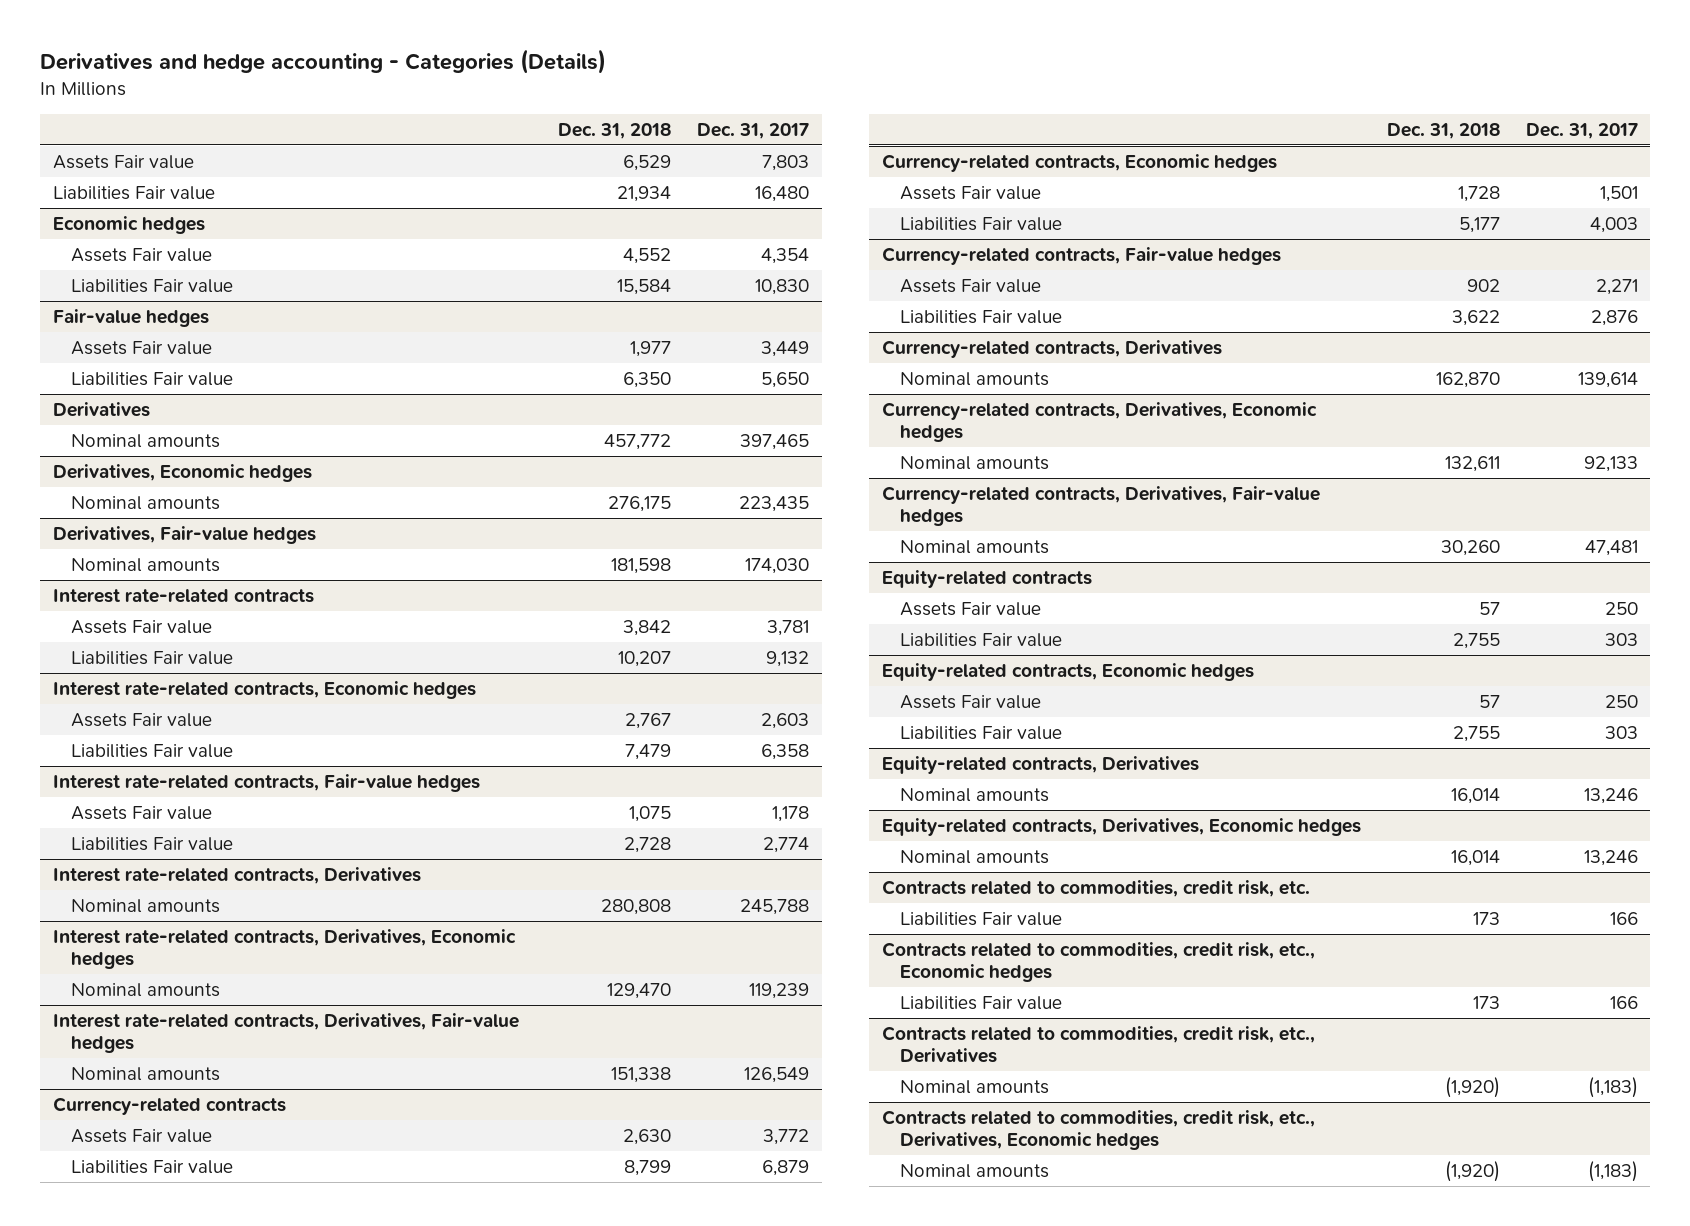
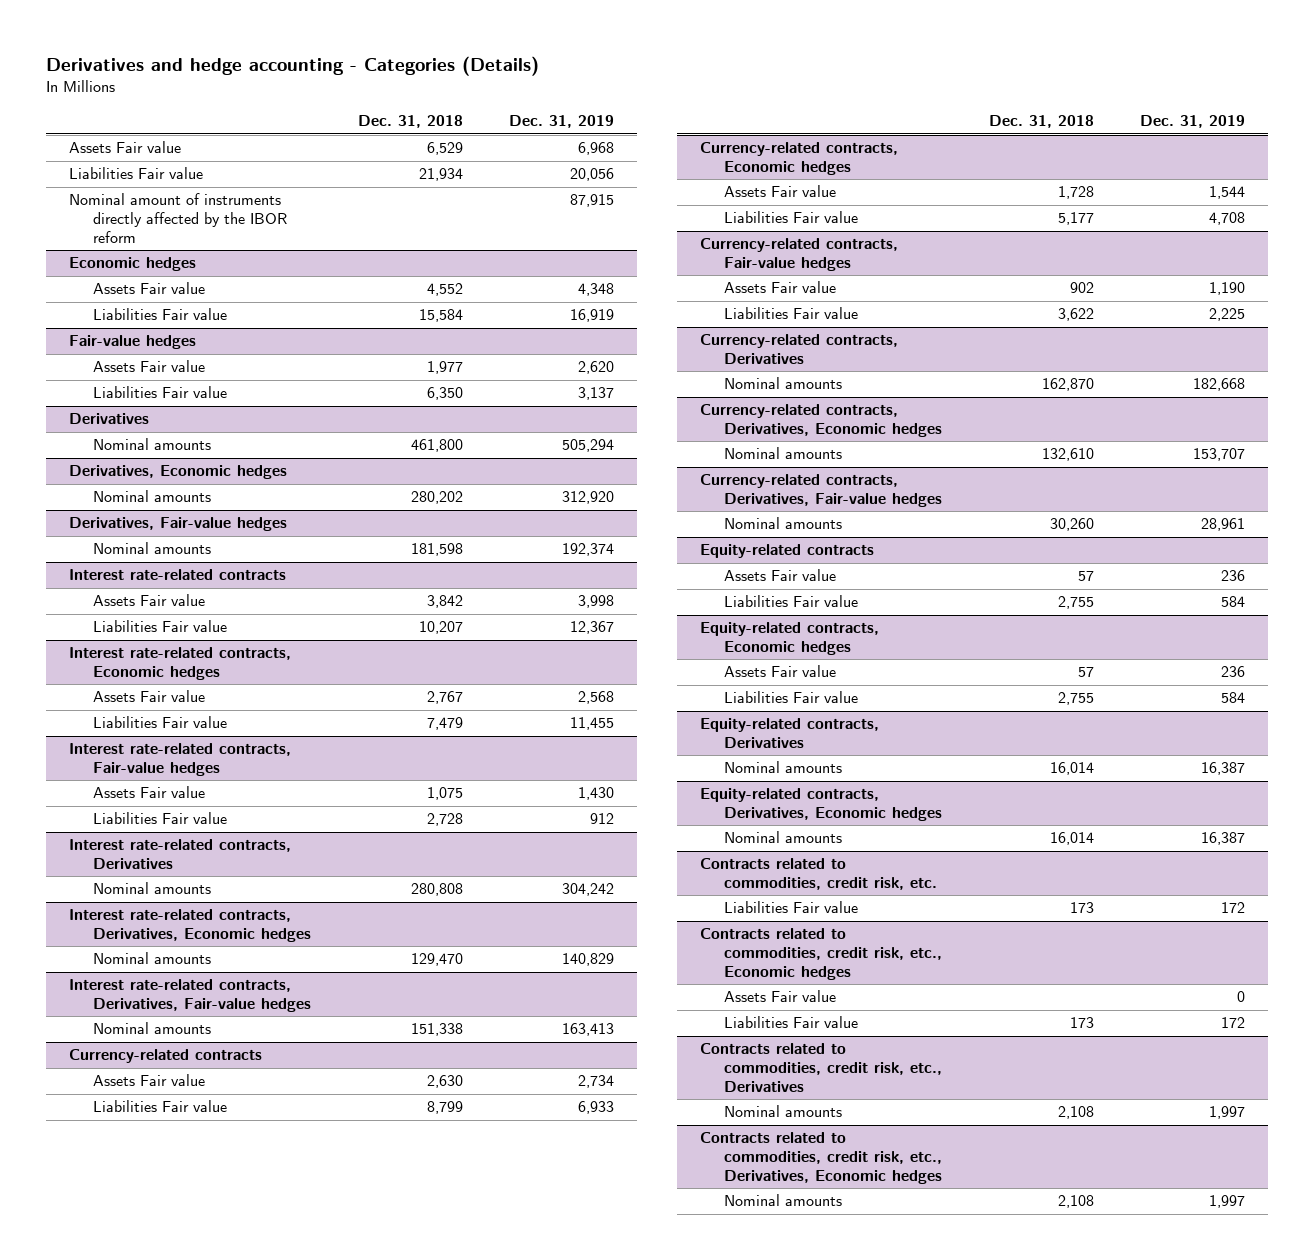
- | Dec. 31, 2018 | Dec. 31, 2017
+ | Dec. 31, 2018 | Dec. 31, 2019
+ Nominal amount of instruments directly affected by the IBOR reform | | 87,915
@ Derivatives
- Nominal amounts | 457,772 | 397,465
+ Nominal amounts | 461,800 | 505,294
@ Derivatives, Economic hedges
- Nominal amounts | 276,175 | 223,435
+ Nominal amounts | 280,202 | 312,920
@ Currency-related contracts, Derivatives, Economic hedges
- Nominal amounts | 132,611 | 92,133
+ Nominal amounts | 132,610 | 153,707
@ Contracts related to commodities, credit risk, etc., Economic hedges
+ Assets Fair value | | 0
@ Contracts related to commodities, credit risk, etc., Derivatives
- Nominal amounts | (1,920) | (1,183)
+ Nominal amounts | 2,108 | 1,997
@ Contracts related to commodities, credit risk, etc., Derivatives, Economic hedges
- Nominal amounts | (1,920) | (1,183)
+ Nominal amounts | 2,108 | 1,997

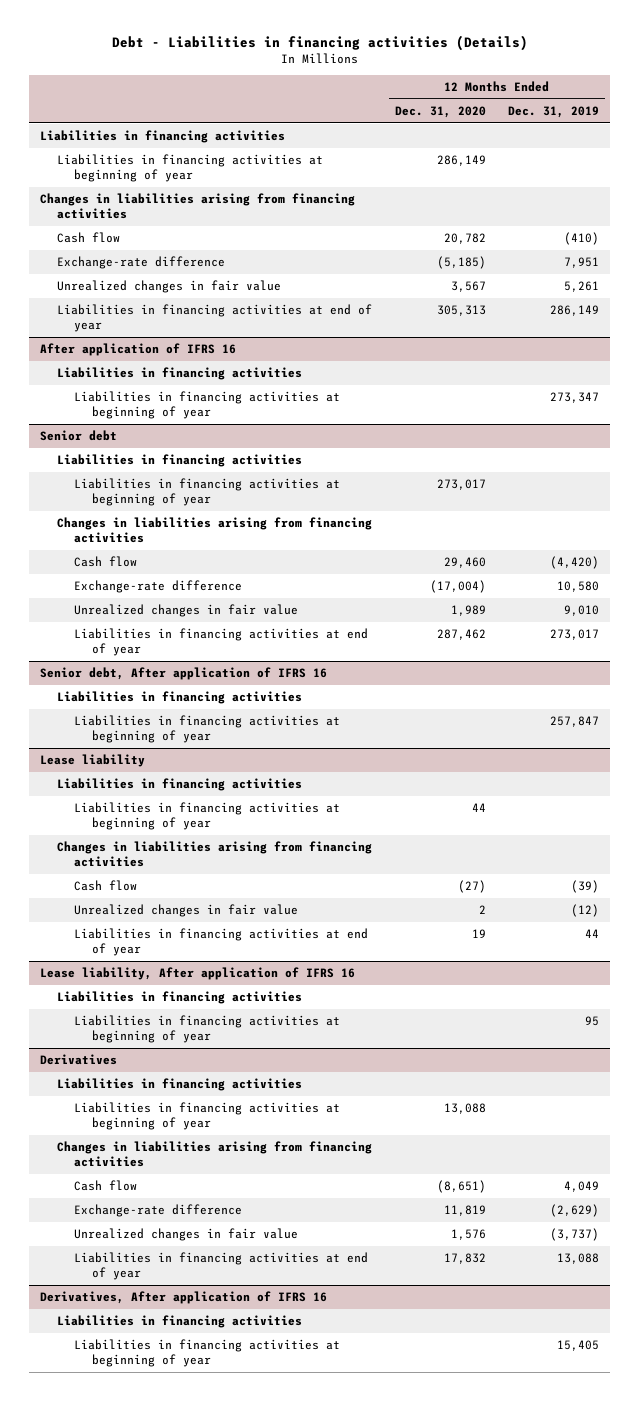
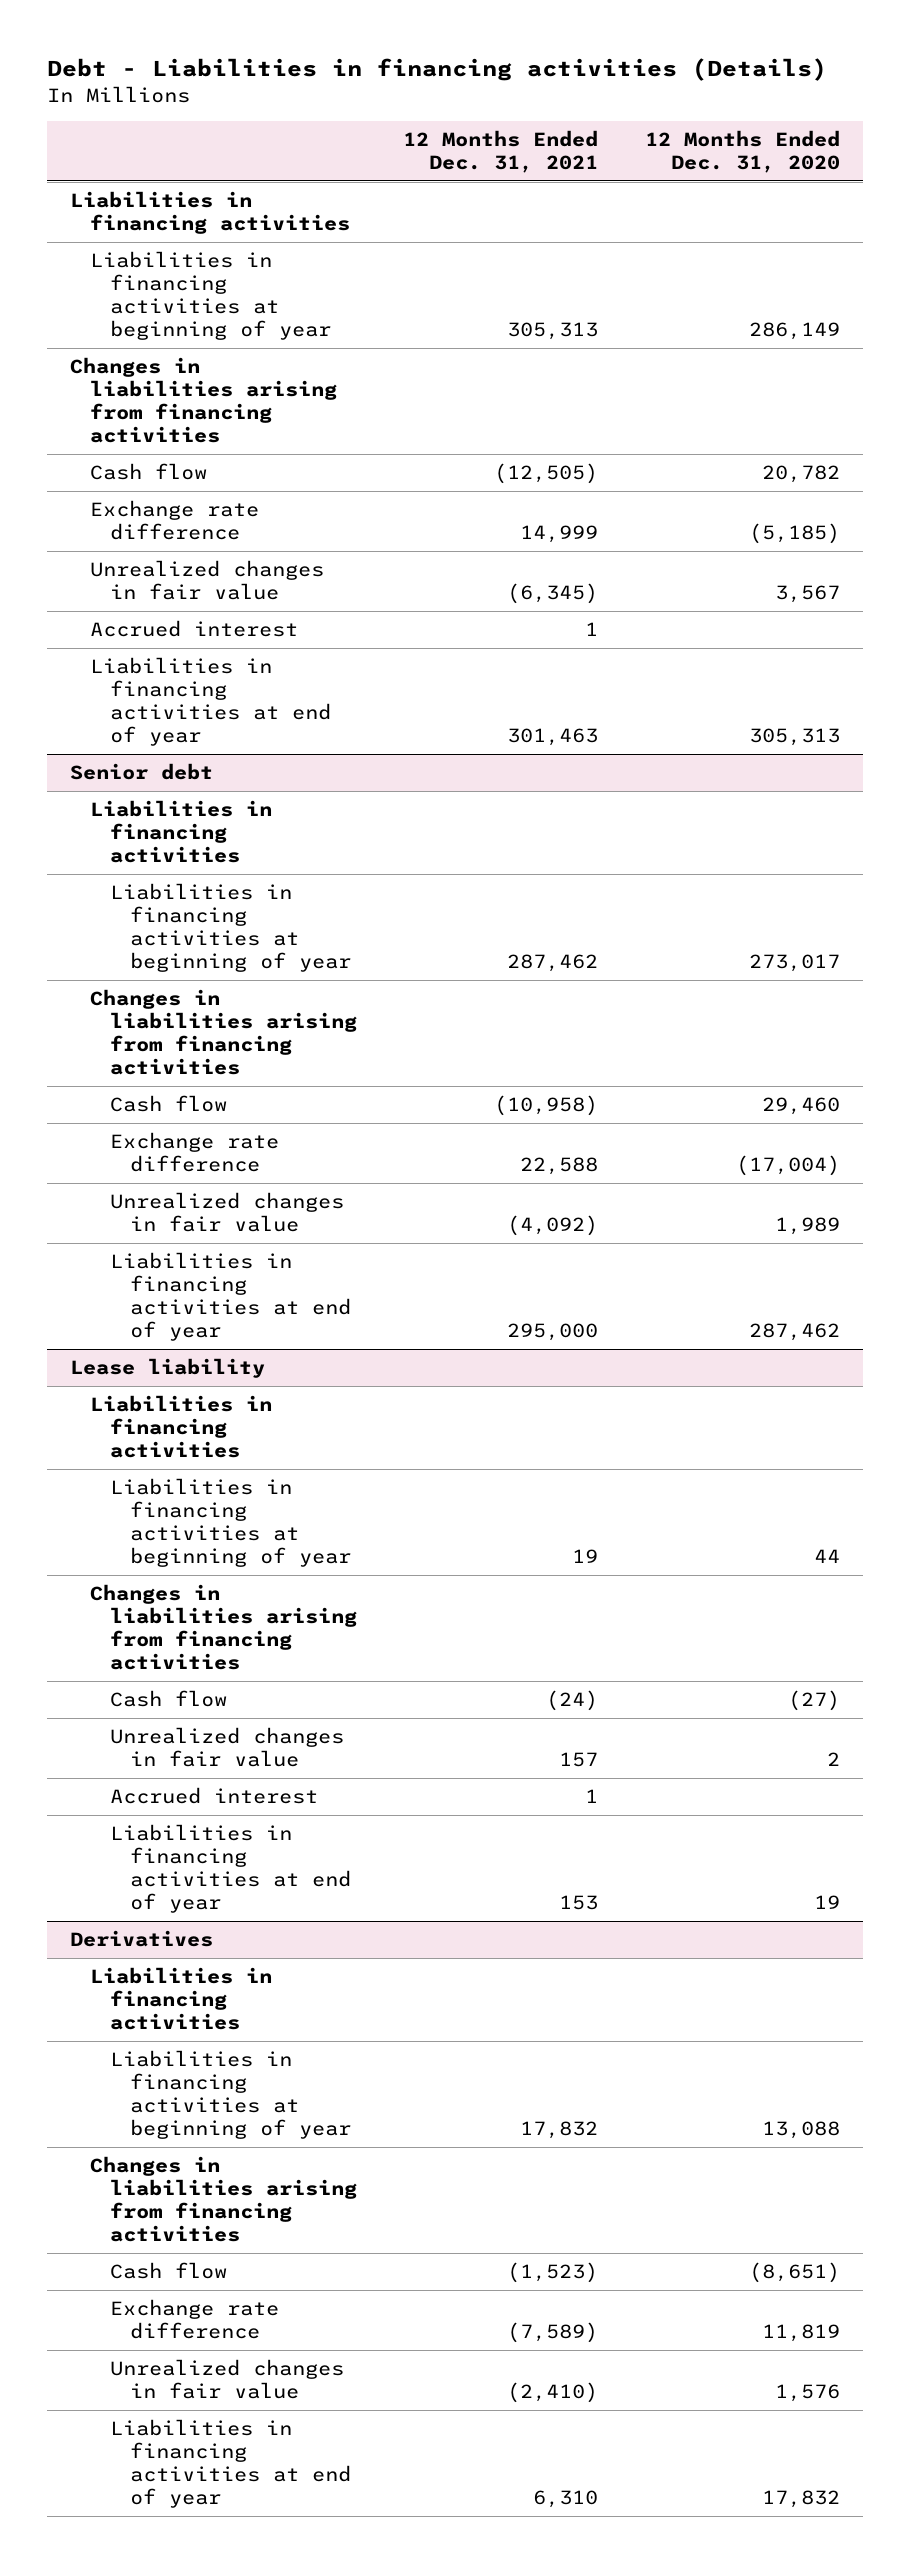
- | 12 Months Ended Dec. 31, 2020 | 12 Months Ended Dec. 31, 2019
+ | 12 Months Ended Dec. 31, 2021 | 12 Months Ended Dec. 31, 2020
- Exchange-rate difference | (5,185) | 7,951
+ Exchange rate difference | 14,999 | (5,185)
+ Accrued interest | 1 |
- After application of IFRS 16
- Liabilities in financing activities
- Liabilities in financing activities at beginning of year | | 273,347
@ Senior debt
- Exchange-rate difference | (17,004) | 10,580
+ Exchange rate difference | 22,588 | (17,004)
- Senior debt, After application of IFRS 16
- Liabilities in financing activities
- Liabilities in financing activities at beginning of year | | 257,847
@ Lease liability
+ Accrued interest | 1 |
- Lease liability, After application of IFRS 16
- Liabilities in financing activities
- Liabilities in financing activities at beginning of year | | 95
@ Derivatives
- Exchange-rate difference | 11,819 | (2,629)
+ Exchange rate difference | (7,589) | 11,819
- Derivatives, After application of IFRS 16
- Liabilities in financing activities
- Liabilities in financing activities at beginning of year | | 15,405

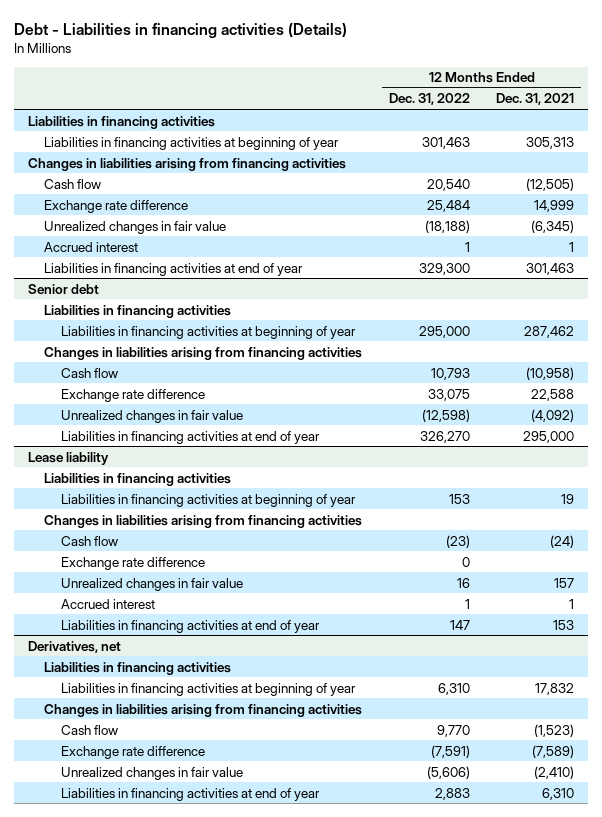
- | 12 Months Ended Dec. 31, 2021 | 12 Months Ended Dec. 31, 2020
+ | 12 Months Ended Dec. 31, 2022 | 12 Months Ended Dec. 31, 2021
@ Lease liability
+ Exchange rate difference | 0 |
- Derivatives
+ Derivatives, net

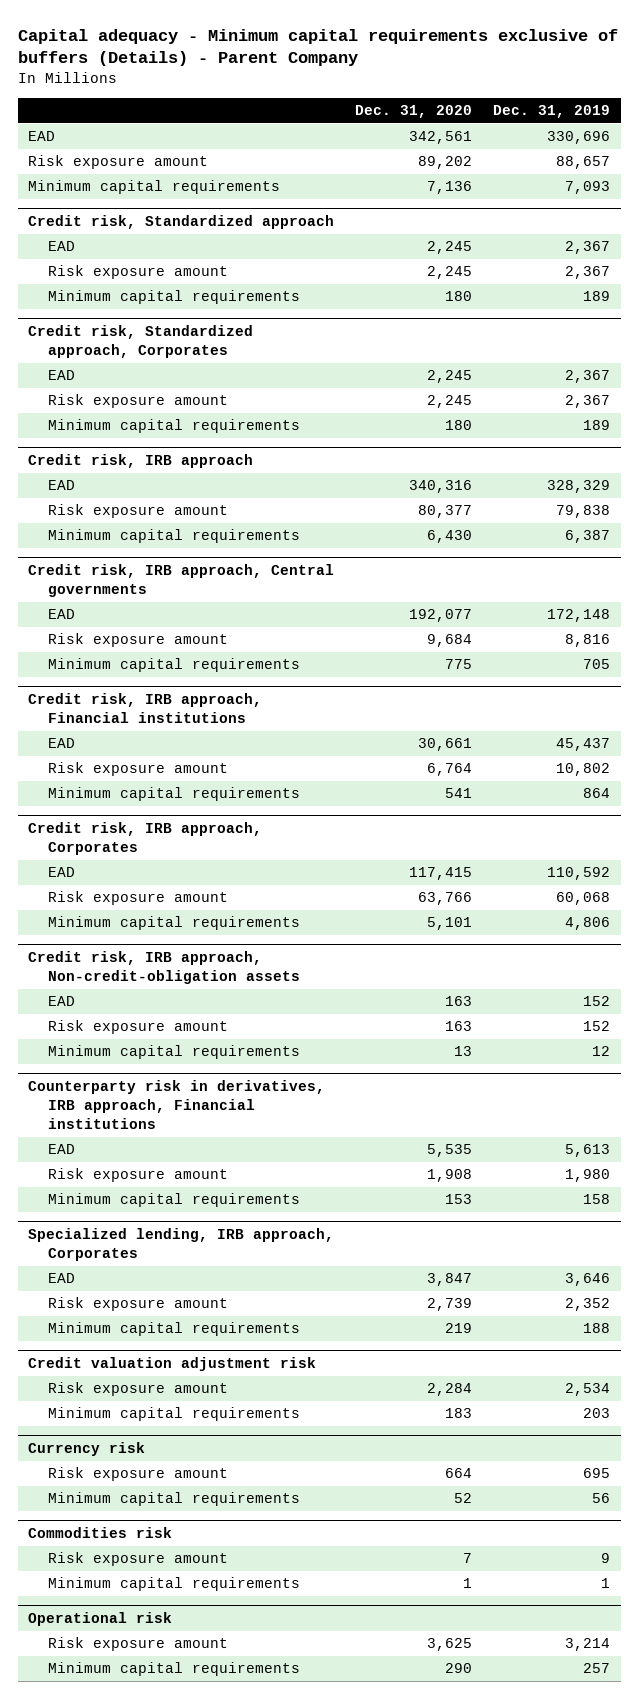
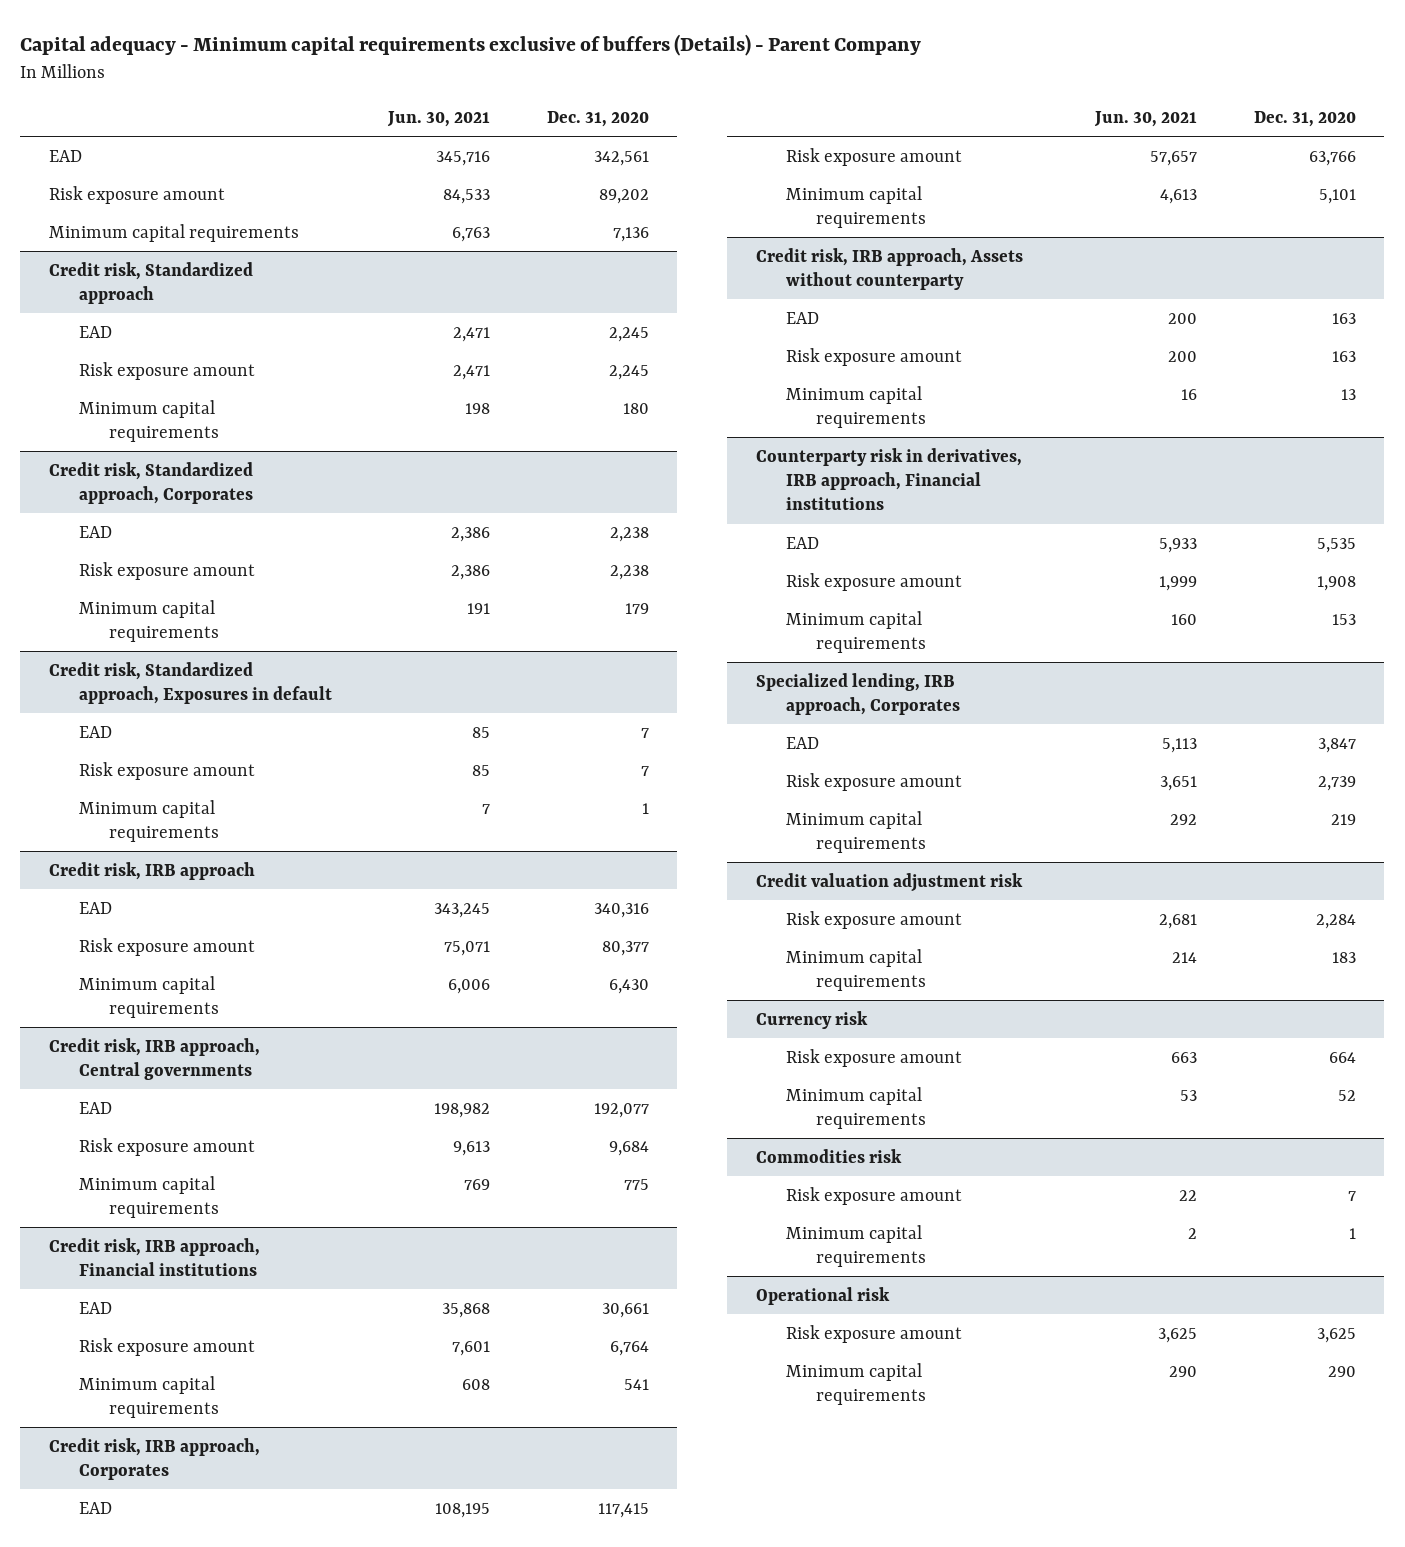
- | Dec. 31, 2020 | Dec. 31, 2019
+ | Jun. 30, 2021 | Dec. 31, 2020
@ Credit risk, Standardized approach, Corporates
- EAD | 2,245 | 2,367
- Risk exposure amount | 2,245 | 2,367
- Minimum capital requirements | 180 | 189
+ EAD | 2,386 | 2,238
+ Risk exposure amount | 2,386 | 2,238
+ Minimum capital requirements | 191 | 179
+ Credit risk, Standardized approach, Exposures in default
+ EAD | 85 | 7
+ Risk exposure amount | 85 | 7
+ Minimum capital requirements | 7 | 1
- Credit risk, IRB approach, Non-credit-obligation assets
+ Credit risk, IRB approach, Assets without counterparty

